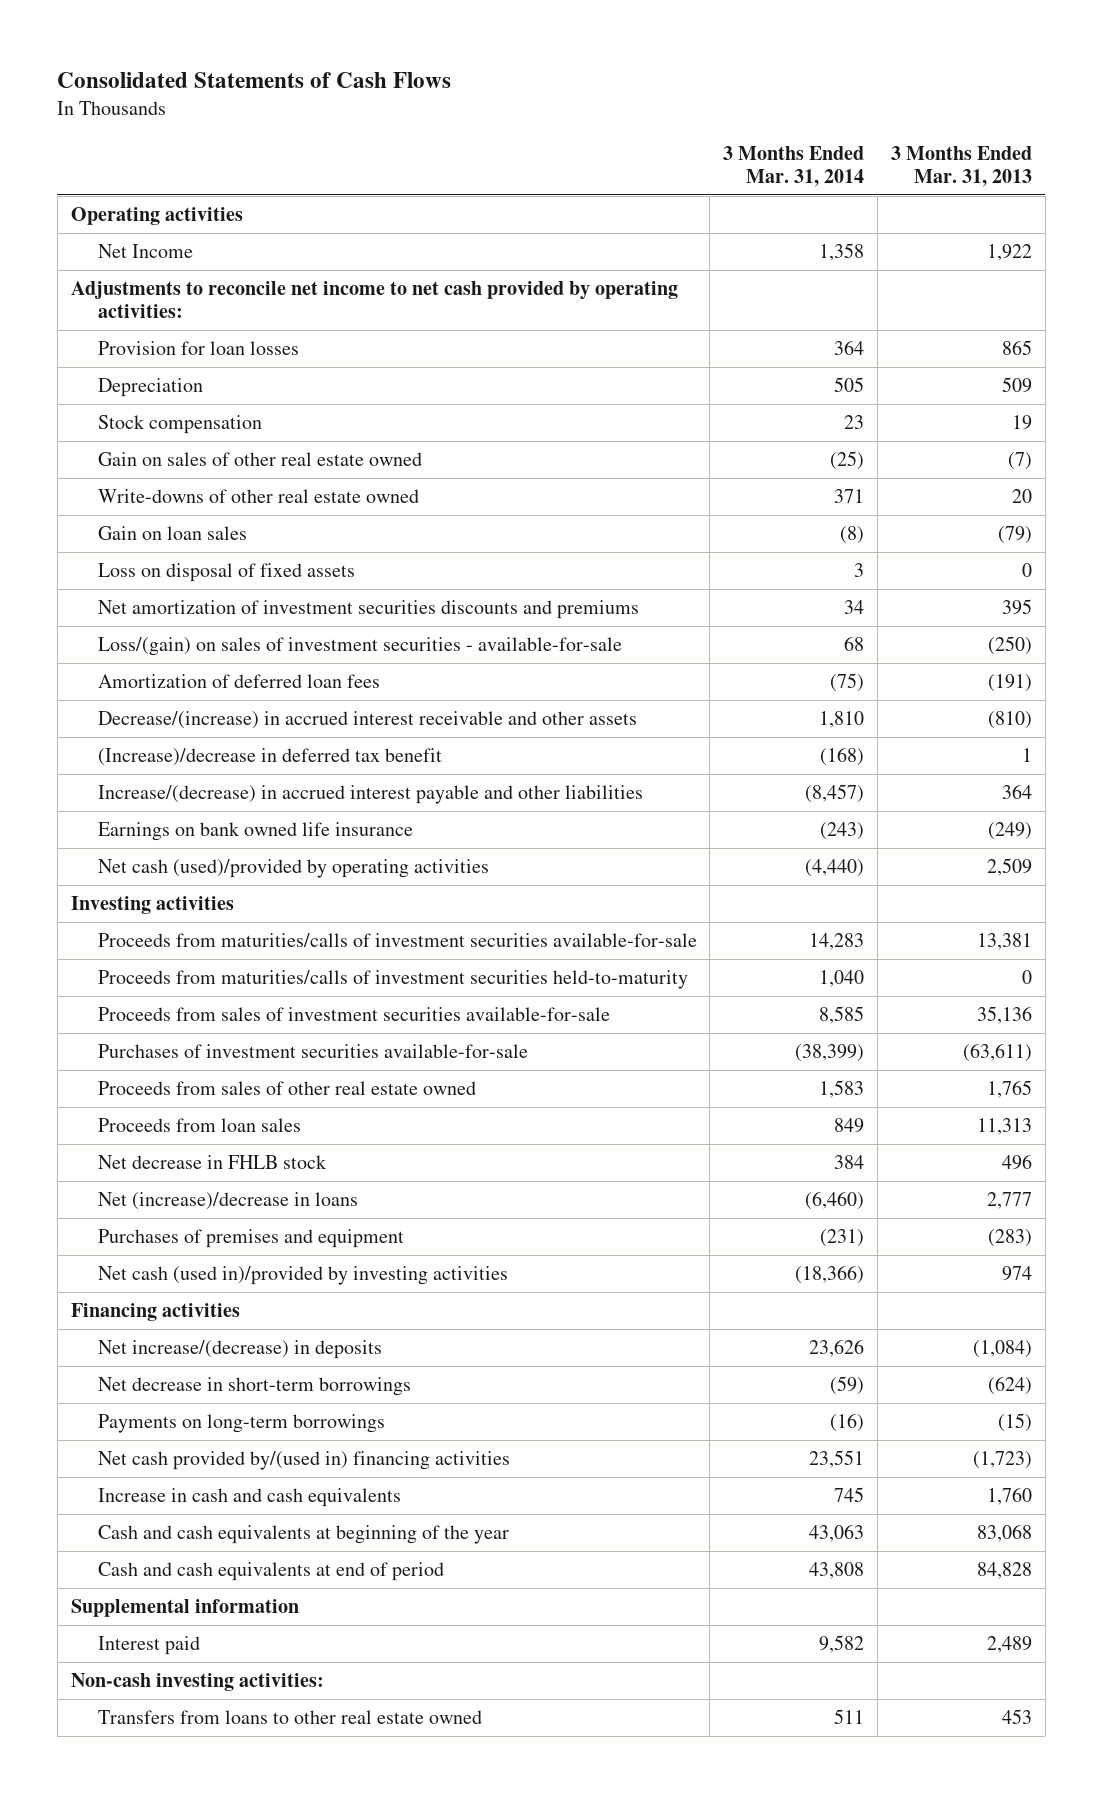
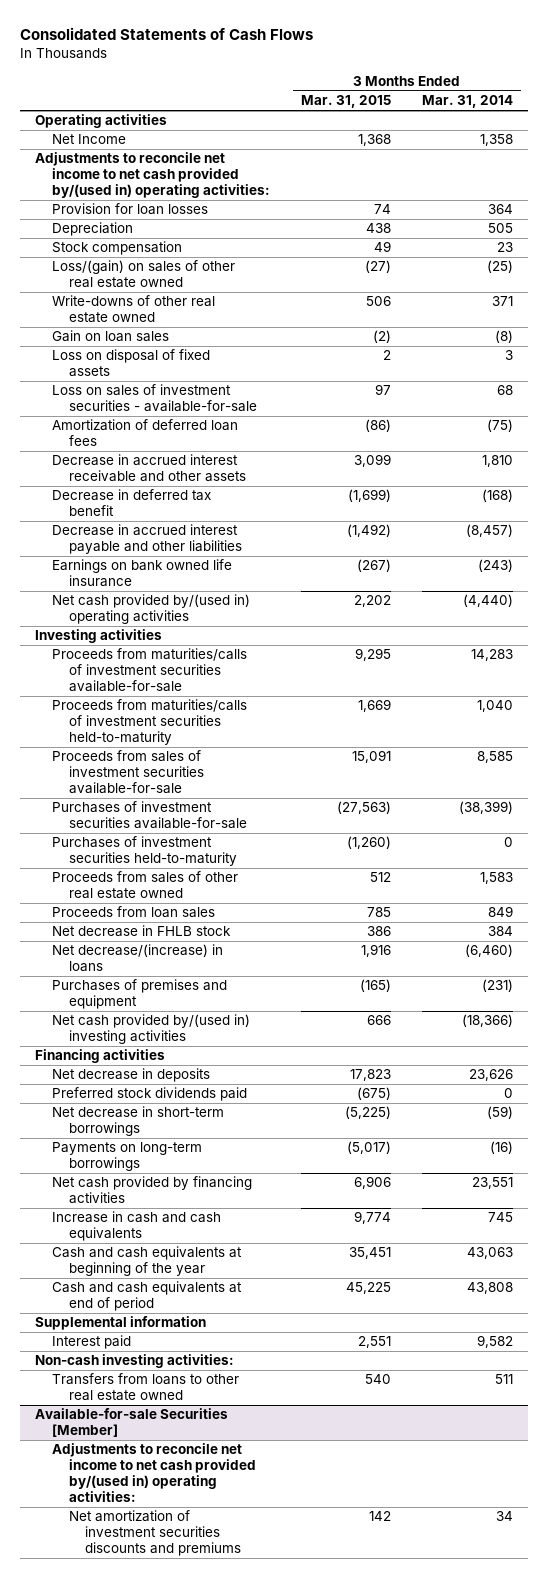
- | 3 Months Ended Mar. 31, 2014 | 3 Months Ended Mar. 31, 2013
+ | 3 Months Ended Mar. 31, 2015 | 3 Months Ended Mar. 31, 2014
- Adjustments to reconcile net income to net cash provided by operating activities:
+ Adjustments to reconcile net income to net cash provided by/(used in) operating activities:
- Gain on sales of other real estate owned | (25) | (7)
+ Loss/(gain) on sales of other real estate owned | (27) | (25)
- Net amortization of investment securities discounts and premiums | 34 | 395
- Loss/(gain) on sales of investment securities - available-for-sale | 68 | (250)
+ Loss on sales of investment securities - available-for-sale | 97 | 68
- Decrease/(increase) in accrued interest receivable and other assets | 1,810 | (810)
- (Increase)/decrease in deferred tax benefit | (168) | 1
- Increase/(decrease) in accrued interest payable and other liabilities | (8,457) | 364
+ Decrease in accrued interest receivable and other assets | 3,099 | 1,810
+ Decrease in deferred tax benefit | (1,699) | (168)
+ Decrease in accrued interest payable and other liabilities | (1,492) | (8,457)
- Net cash (used)/provided by operating activities | (4,440) | 2,509
+ Net cash provided by/(used in) operating activities | 2,202 | (4,440)
+ Purchases of investment securities held-to-maturity | (1,260) | 0
- Net (increase)/decrease in loans | (6,460) | 2,777
+ Net decrease/(increase) in loans | 1,916 | (6,460)
- Net cash (used in)/provided by investing activities | (18,366) | 974
+ Net cash provided by/(used in) investing activities | 666 | (18,366)
- Net increase/(decrease) in deposits | 23,626 | (1,084)
+ Net decrease in deposits | 17,823 | 23,626
+ Preferred stock dividends paid | (675) | 0
- Net cash provided by/(used in) financing activities | 23,551 | (1,723)
+ Net cash provided by financing activities | 6,906 | 23,551
+ Available-for-sale Securities [Member]
+ Adjustments to reconcile net income to net cash provided by/(used in) operating activities:
+ Net amortization of investment securities discounts and premiums | 142 | 34

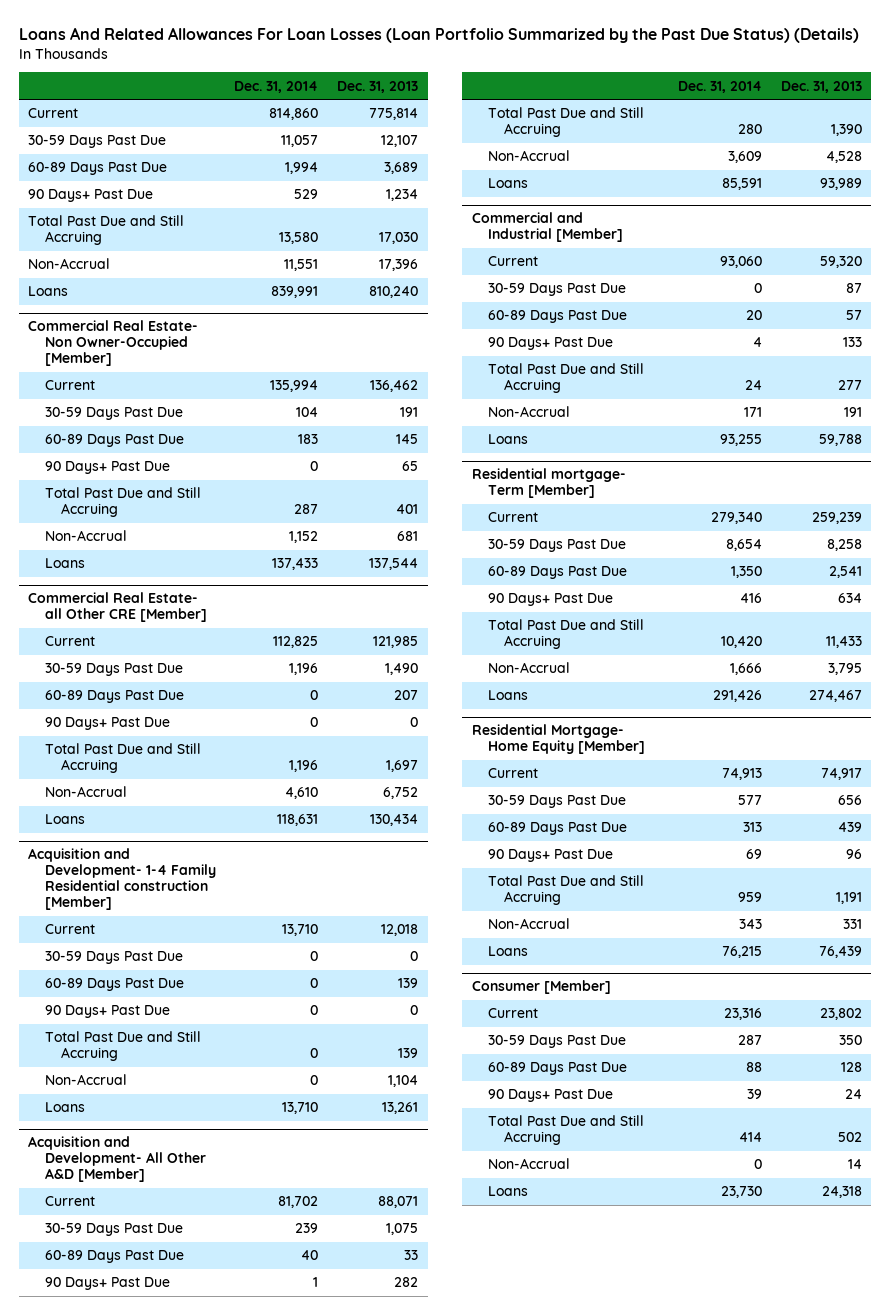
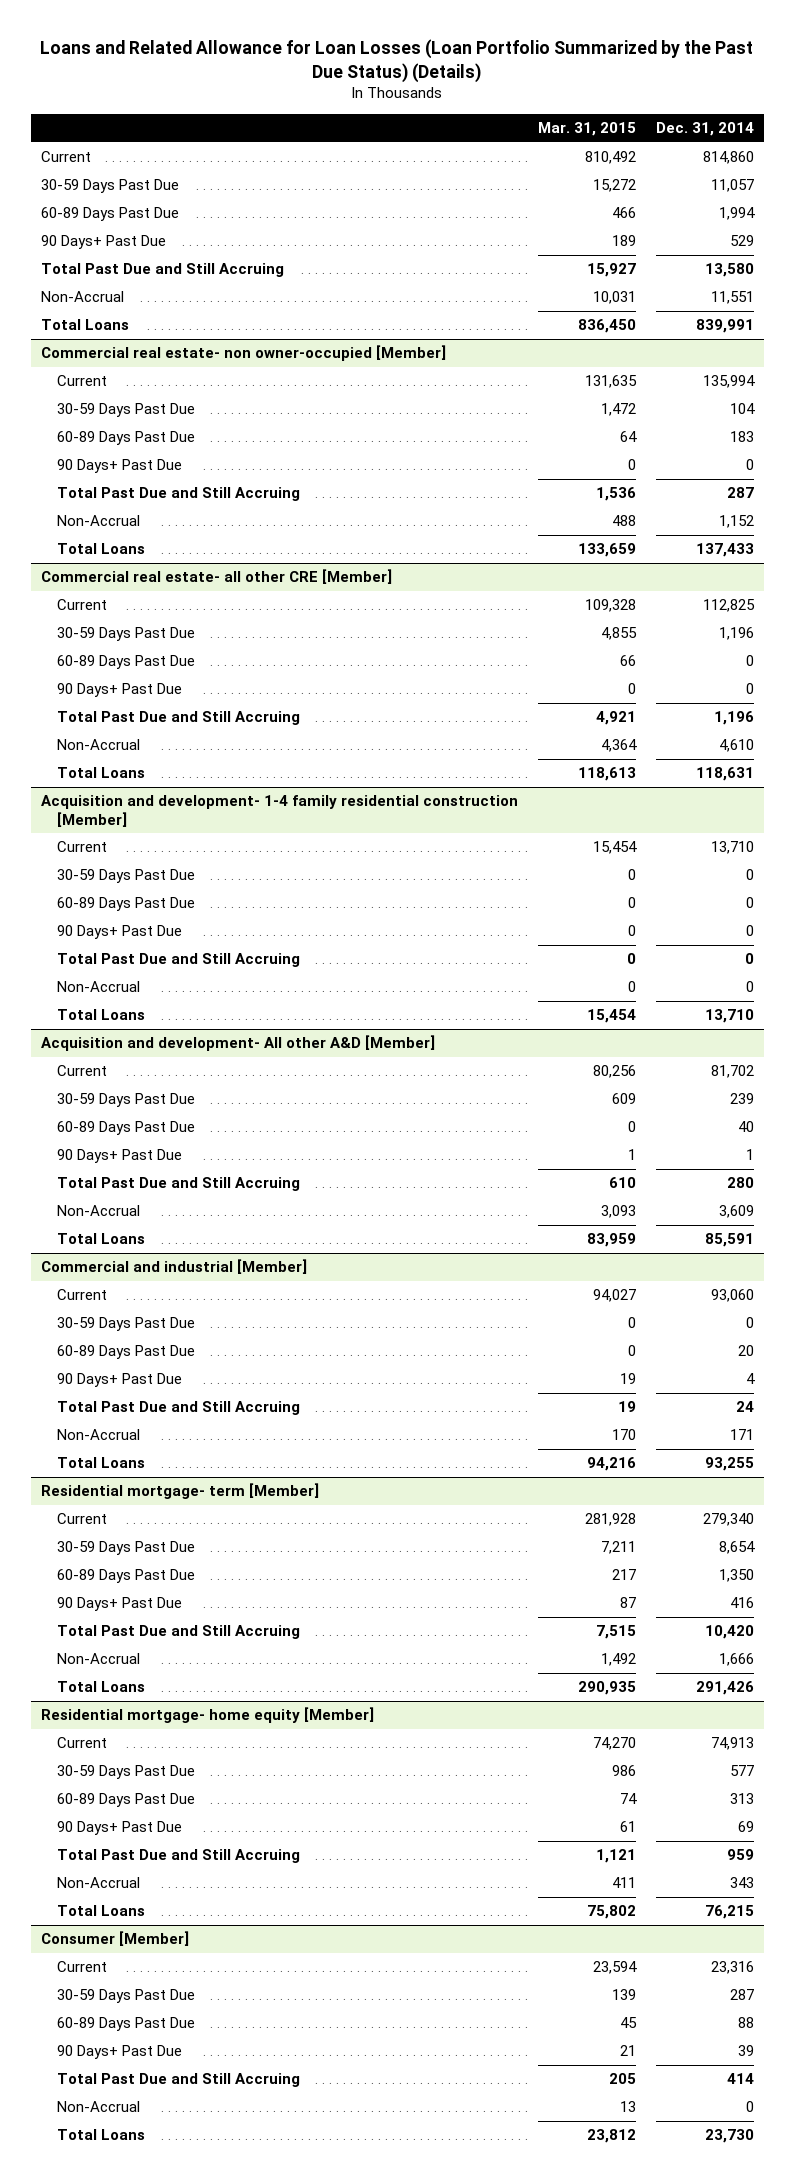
- Loans And Related Allowances For Loan Losses (Loan Portfolio Summarized by the Past Due Status) (Details)
+ Loans and Related Allowance for Loan Losses (Loan Portfolio Summarized by the Past Due Status) (Details)
- | Dec. 31, 2014 | Dec. 31, 2013
+ | Mar. 31, 2015 | Dec. 31, 2014
- Loans | 839,991 | 810,240
- Commercial Real Estate- Non Owner-Occupied [Member]
+ Total Loans | 836,450 | 839,991
+ Commercial real estate- non owner-occupied [Member]
- Loans | 137,433 | 137,544
- Commercial Real Estate- all Other CRE [Member]
+ Total Loans | 133,659 | 137,433
+ Commercial real estate- all other CRE [Member]
- Loans | 118,631 | 130,434
- Acquisition and Development- 1-4 Family Residential construction [Member]
+ Total Loans | 118,613 | 118,631
+ Acquisition and development- 1-4 family residential construction [Member]
- Loans | 13,710 | 13,261
- Acquisition and Development- All Other A&D [Member]
+ Total Loans | 15,454 | 13,710
+ Acquisition and development- All other A&D [Member]
- Loans | 85,591 | 93,989
- Commercial and Industrial [Member]
+ Total Loans | 83,959 | 85,591
+ Commercial and industrial [Member]
- Loans | 93,255 | 59,788
- Residential mortgage- Term [Member]
+ Total Loans | 94,216 | 93,255
+ Residential mortgage- term [Member]
- Loans | 291,426 | 274,467
- Residential Mortgage- Home Equity [Member]
+ Total Loans | 290,935 | 291,426
+ Residential mortgage- home equity [Member]
- Loans | 76,215 | 76,439
+ Total Loans | 75,802 | 76,215
@ Consumer [Member]
- Loans | 23,730 | 24,318
+ Total Loans | 23,812 | 23,730

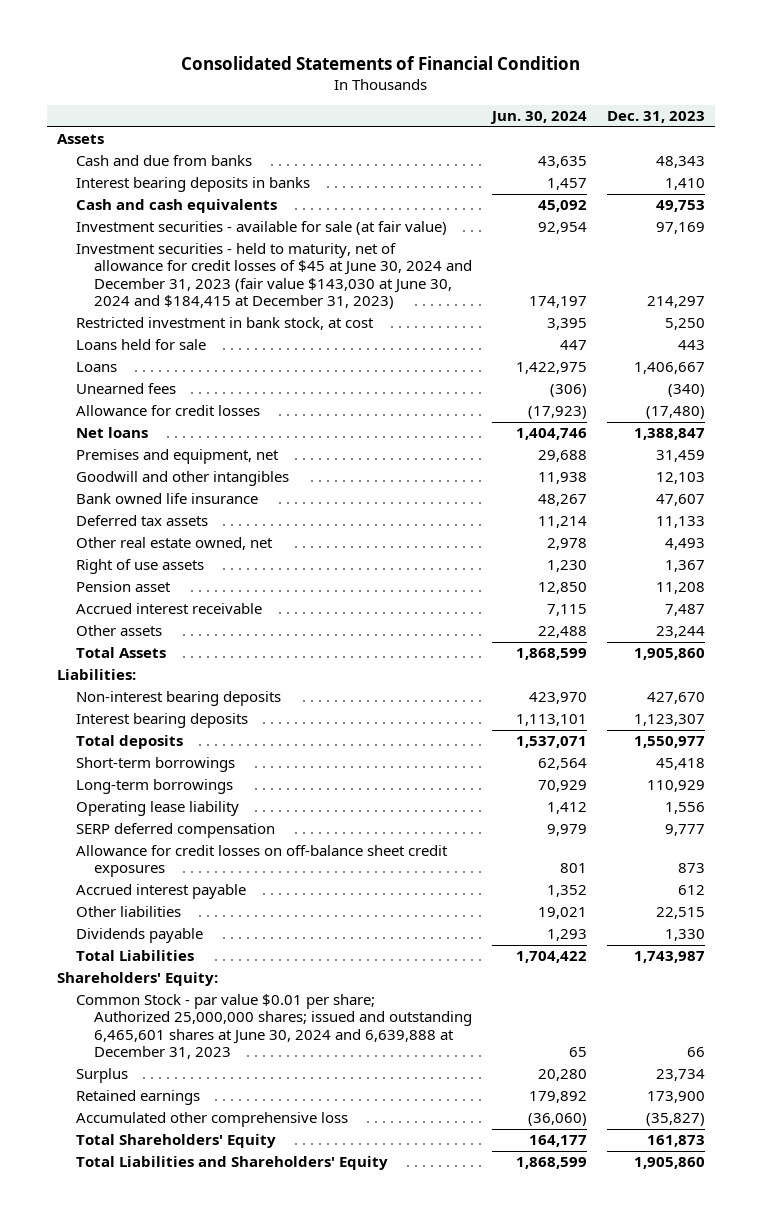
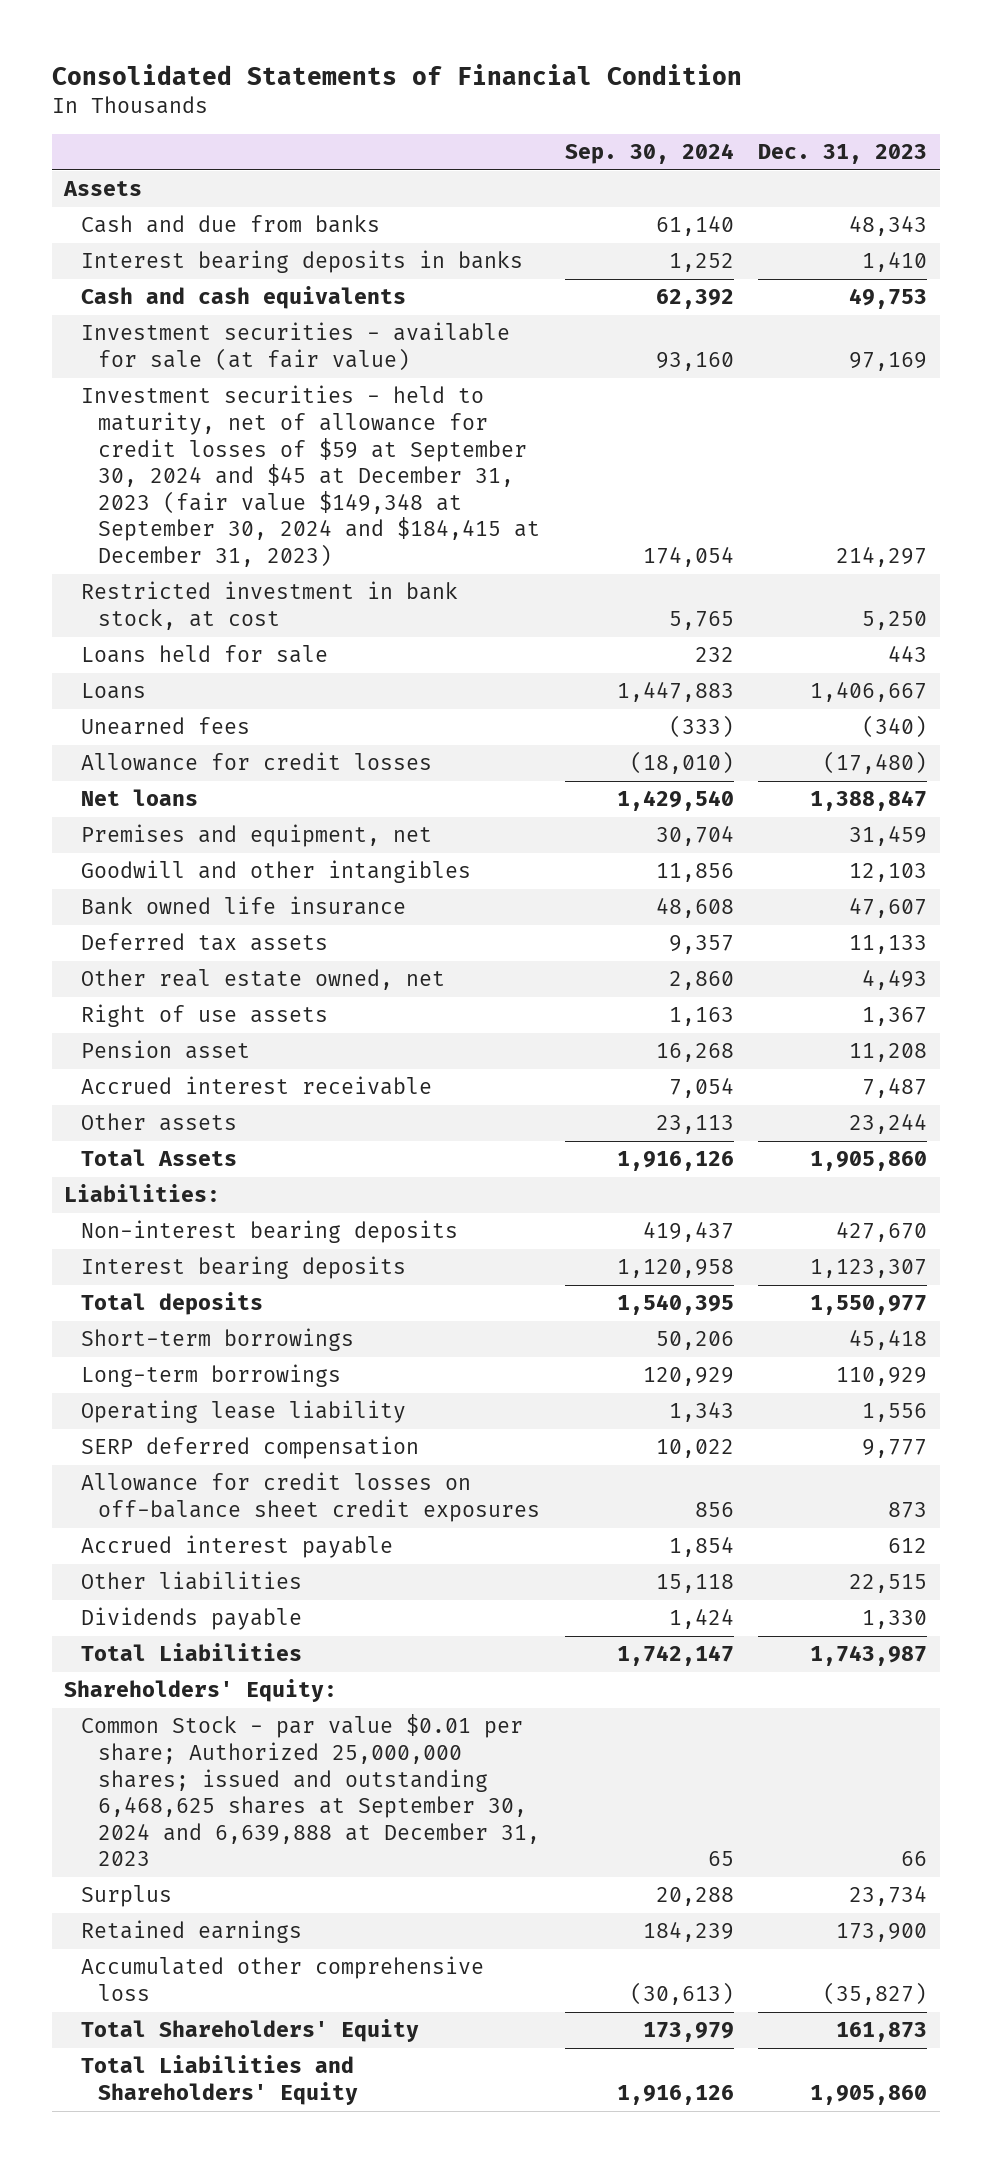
- | Jun. 30, 2024 | Dec. 31, 2023
+ | Sep. 30, 2024 | Dec. 31, 2023
- Investment securities - held to maturity, net of allowance for credit losses of $45 at June 30, 2024 and December 31, 2023 (fair value $143,030 at June 30, 2024 and $184,415 at December 31, 2023) | 174,197 | 214,297
+ Investment securities - held to maturity, net of allowance for credit losses of $59 at September 30, 2024 and $45 at December 31, 2023 (fair value $149,348 at September 30, 2024 and $184,415 at December 31, 2023) | 174,054 | 214,297
- Common Stock - par value $0.01 per share; Authorized 25,000,000 shares; issued and outstanding 6,465,601 shares at June 30, 2024 and 6,639,888 at December 31, 2023 | 65 | 66
+ Common Stock - par value $0.01 per share; Authorized 25,000,000 shares; issued and outstanding 6,468,625 shares at September 30, 2024 and 6,639,888 at December 31, 2023 | 65 | 66

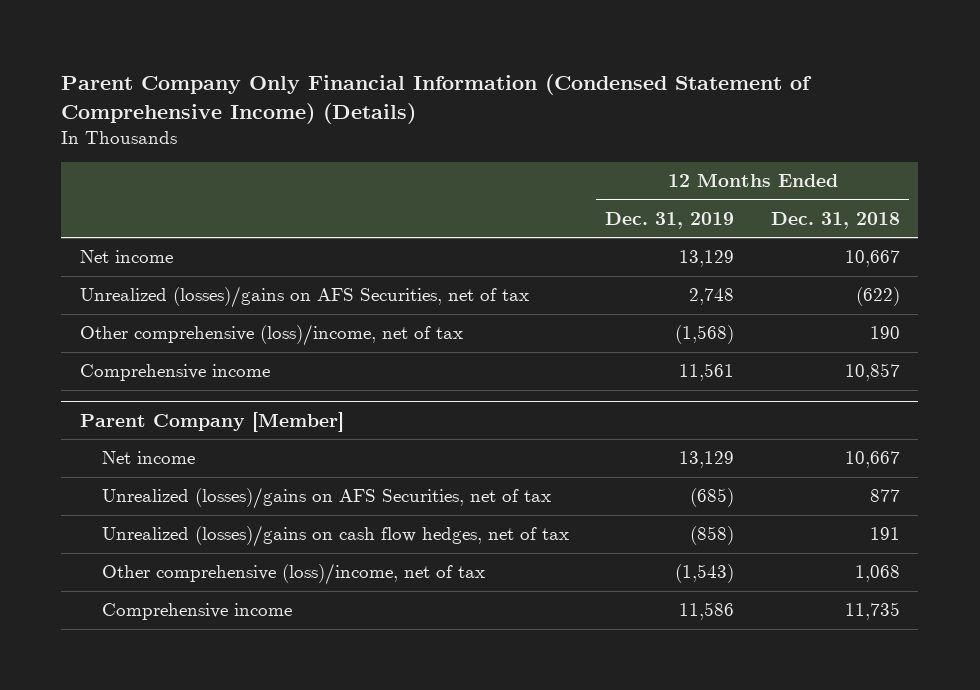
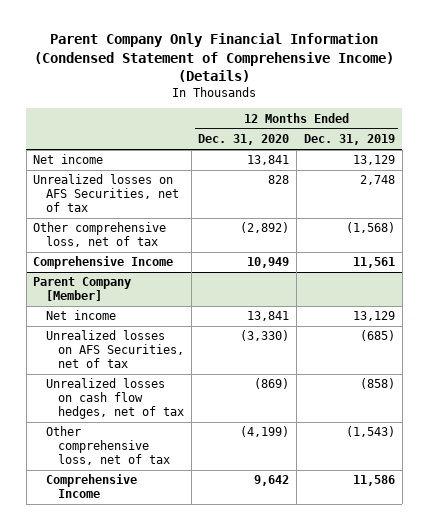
- | 12 Months Ended Dec. 31, 2019 | 12 Months Ended Dec. 31, 2018
+ | 12 Months Ended Dec. 31, 2020 | 12 Months Ended Dec. 31, 2019
- Unrealized (losses)/gains on AFS Securities, net of tax | 2,748 | (622)
- Other comprehensive (loss)/income, net of tax | (1,568) | 190
- Comprehensive income | 11,561 | 10,857
+ Unrealized losses on AFS Securities, net of tax | 828 | 2,748
+ Other comprehensive loss, net of tax | (2,892) | (1,568)
+ Comprehensive Income | 10,949 | 11,561
@ Parent Company [Member]
- Unrealized (losses)/gains on AFS Securities, net of tax | (685) | 877
- Unrealized (losses)/gains on cash flow hedges, net of tax | (858) | 191
- Other comprehensive (loss)/income, net of tax | (1,543) | 1,068
- Comprehensive income | 11,586 | 11,735
+ Unrealized losses on AFS Securities, net of tax | (3,330) | (685)
+ Unrealized losses on cash flow hedges, net of tax | (869) | (858)
+ Other comprehensive loss, net of tax | (4,199) | (1,543)
+ Comprehensive Income | 9,642 | 11,586

